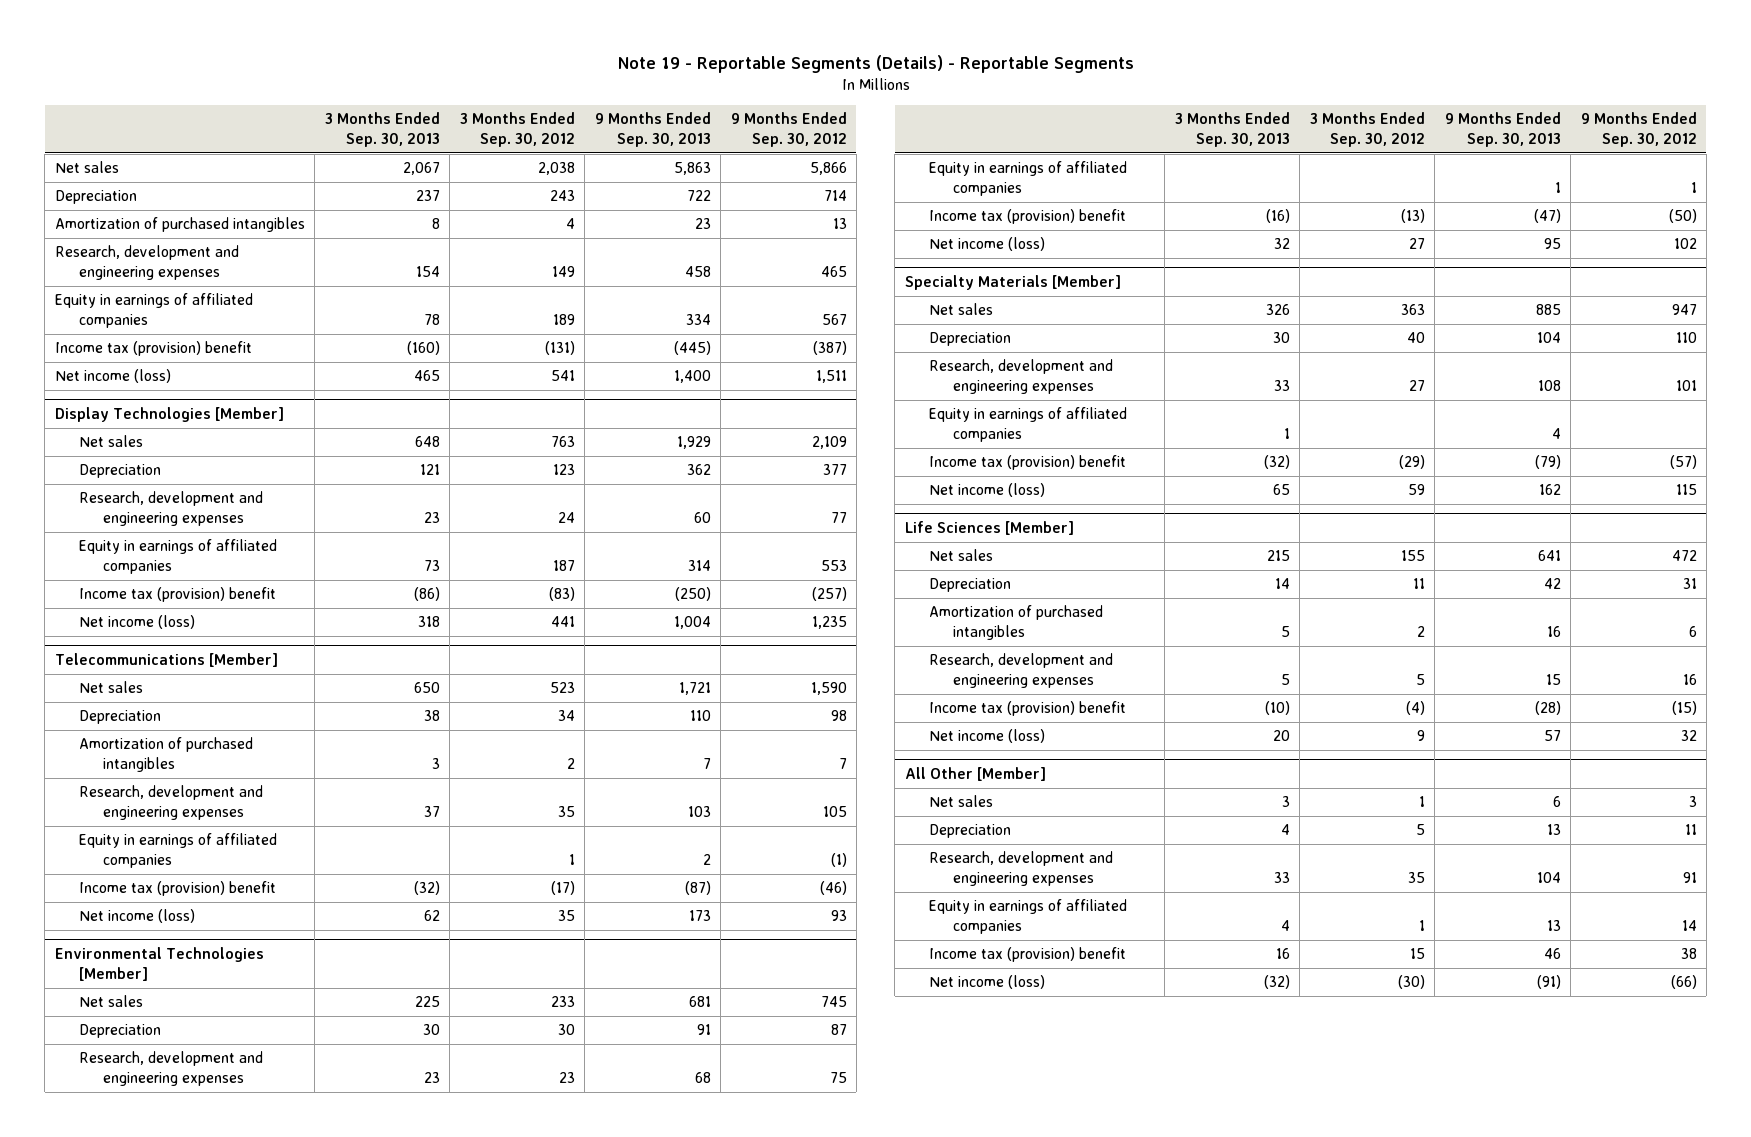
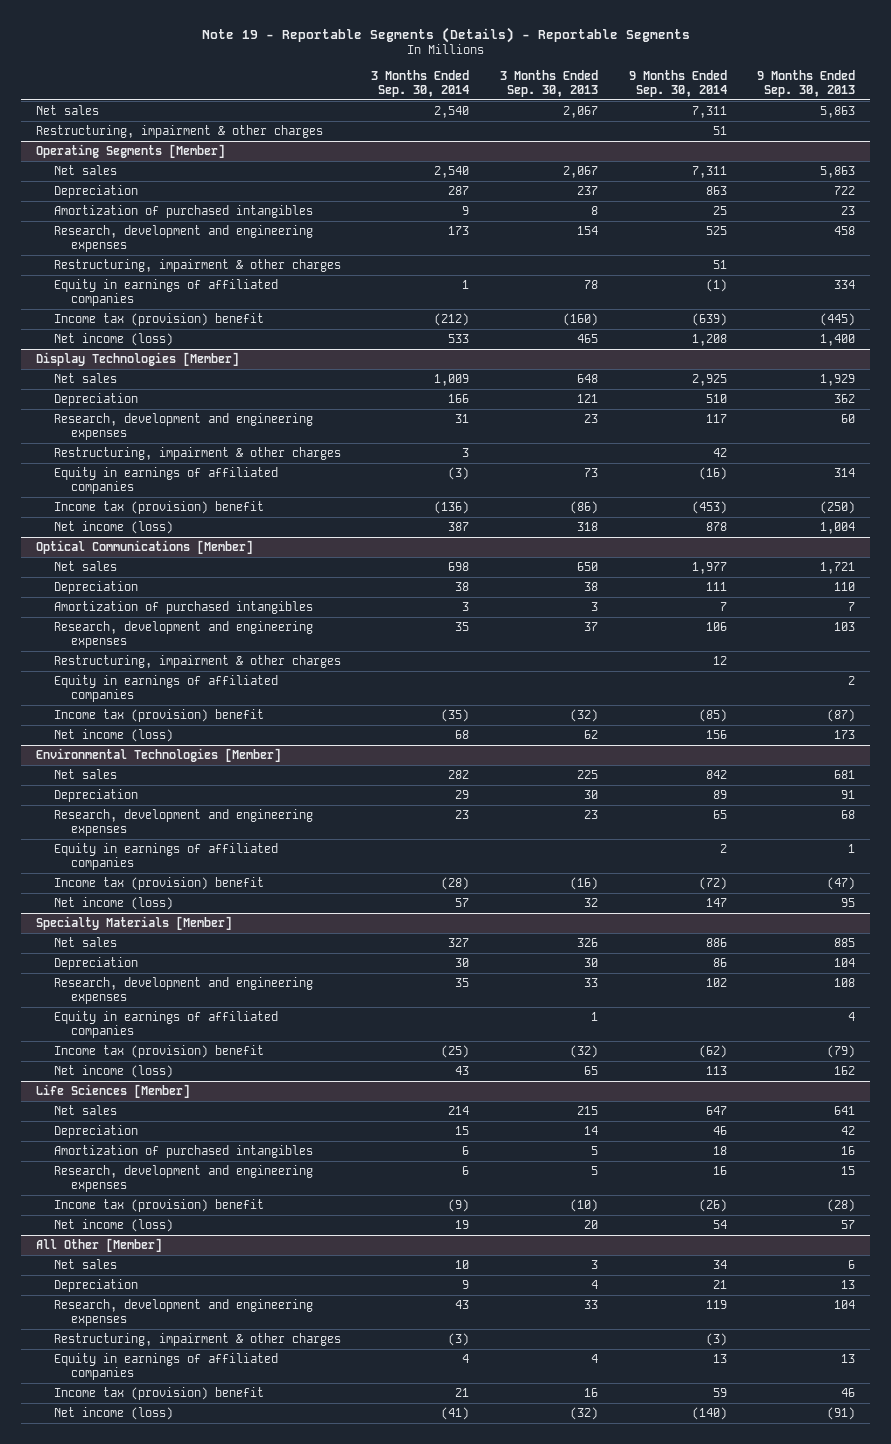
- | 3 Months Ended Sep. 30, 2013 | 3 Months Ended Sep. 30, 2012 | 9 Months Ended Sep. 30, 2013 | 9 Months Ended Sep. 30, 2012
+ | 3 Months Ended Sep. 30, 2014 | 3 Months Ended Sep. 30, 2013 | 9 Months Ended Sep. 30, 2014 | 9 Months Ended Sep. 30, 2013
+ Restructuring, impairment & other charges | | | 51 |
+ Operating Segments [Member]
+ Net sales | 2,540 | 2,067 | 7,311 | 5,863
+ Restructuring, impairment & other charges | | | 51 |
@ Display Technologies [Member]
+ Restructuring, impairment & other charges | 3 | | 42 |
- Telecommunications [Member]
+ Optical Communications [Member]
+ Restructuring, impairment & other charges | | | 12 |
@ All Other [Member]
+ Restructuring, impairment & other charges | (3) | | (3) |

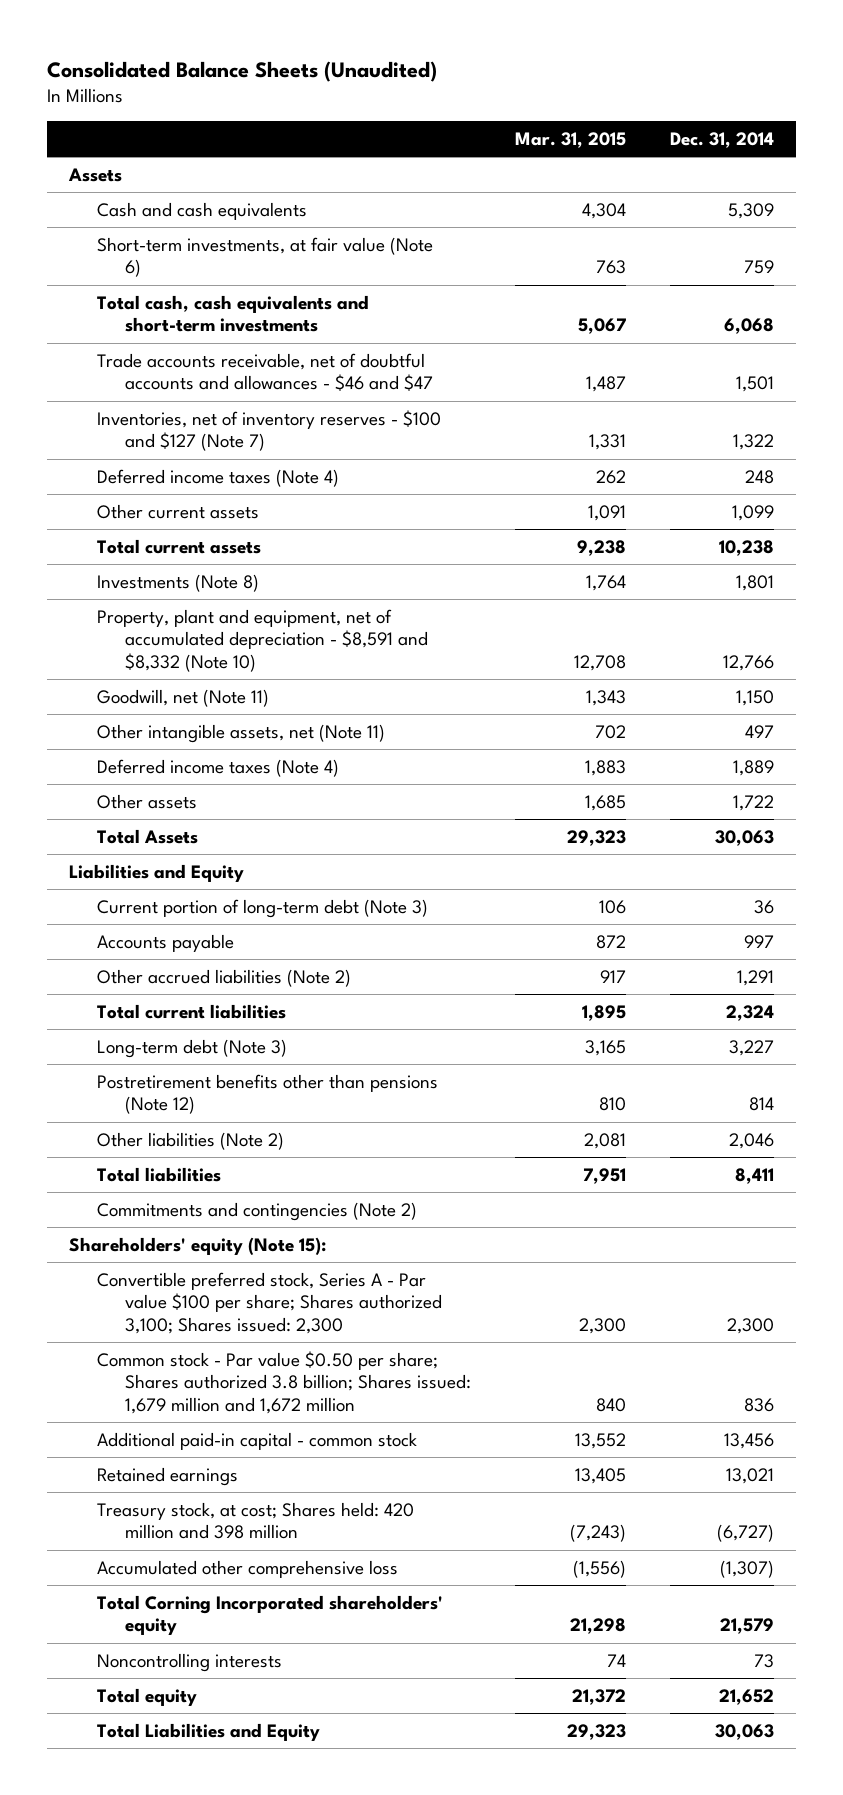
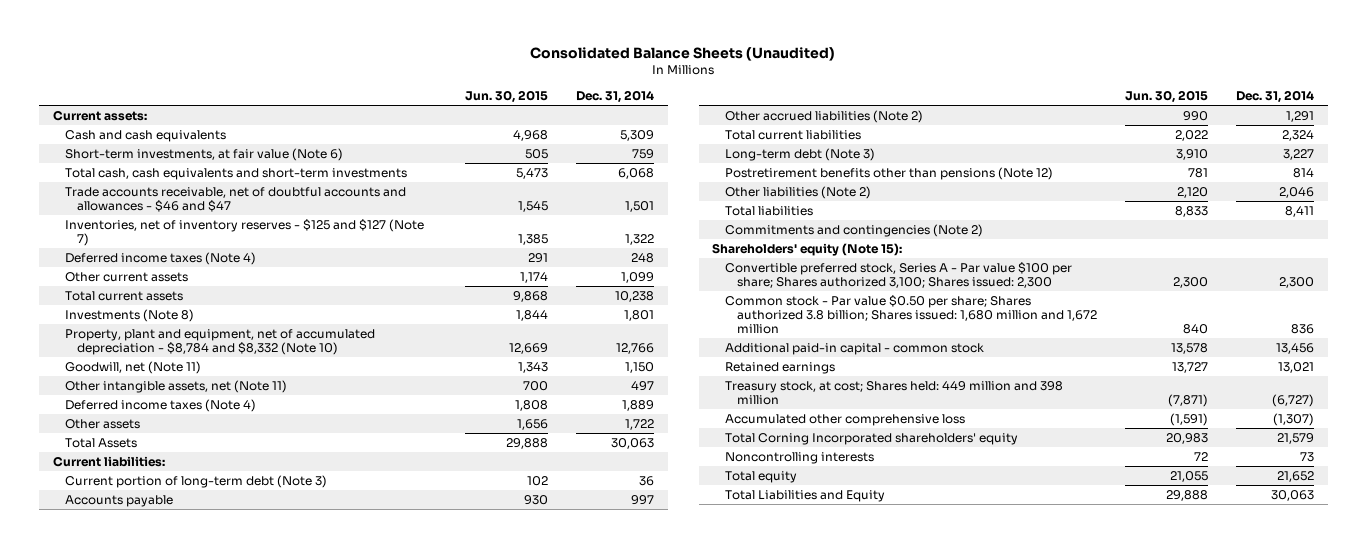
- | Mar. 31, 2015 | Dec. 31, 2014
+ | Jun. 30, 2015 | Dec. 31, 2014
- Assets
+ Current assets:
- Inventories, net of inventory reserves - $100 and $127 (Note 7) | 1,331 | 1,322
+ Inventories, net of inventory reserves - $125 and $127 (Note 7) | 1,385 | 1,322
- Property, plant and equipment, net of accumulated depreciation - $8,591 and $8,332 (Note 10) | 12,708 | 12,766
+ Property, plant and equipment, net of accumulated depreciation - $8,784 and $8,332 (Note 10) | 12,669 | 12,766
- Liabilities and Equity
+ Current liabilities:
- Common stock - Par value $0.50 per share; Shares authorized 3.8 billion; Shares issued: 1,679 million and 1,672 million | 840 | 836
+ Common stock - Par value $0.50 per share; Shares authorized 3.8 billion; Shares issued: 1,680 million and 1,672 million | 840 | 836
- Treasury stock, at cost; Shares held: 420 million and 398 million | (7,243) | (6,727)
+ Treasury stock, at cost; Shares held: 449 million and 398 million | (7,871) | (6,727)

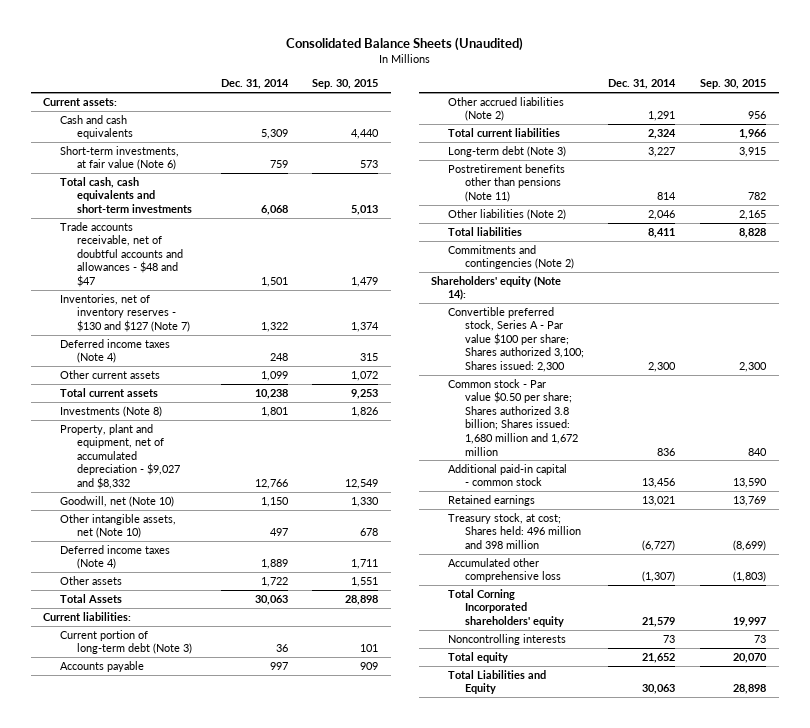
- | Jun. 30, 2015 | Dec. 31, 2014
+ | Dec. 31, 2014 | Sep. 30, 2015
- Trade accounts receivable, net of doubtful accounts and allowances - $46 and $47 | 1,545 | 1,501
- Inventories, net of inventory reserves - $125 and $127 (Note 7) | 1,385 | 1,322
+ Trade accounts receivable, net of doubtful accounts and allowances - $48 and $47 | 1,501 | 1,479
+ Inventories, net of inventory reserves - $130 and $127 (Note 7) | 1,322 | 1,374
- Property, plant and equipment, net of accumulated depreciation - $8,784 and $8,332 (Note 10) | 12,669 | 12,766
- Goodwill, net (Note 11) | 1,343 | 1,150
- Other intangible assets, net (Note 11) | 700 | 497
+ Property, plant and equipment, net of accumulated depreciation - $9,027 and $8,332 | 12,766 | 12,549
+ Goodwill, net (Note 10) | 1,150 | 1,330
+ Other intangible assets, net (Note 10) | 497 | 678
- Postretirement benefits other than pensions (Note 12) | 781 | 814
+ Postretirement benefits other than pensions (Note 11) | 814 | 782
- Shareholders' equity (Note 15):
+ Shareholders' equity (Note 14):
- Treasury stock, at cost; Shares held: 449 million and 398 million | (7,871) | (6,727)
+ Treasury stock, at cost; Shares held: 496 million and 398 million | (6,727) | (8,699)

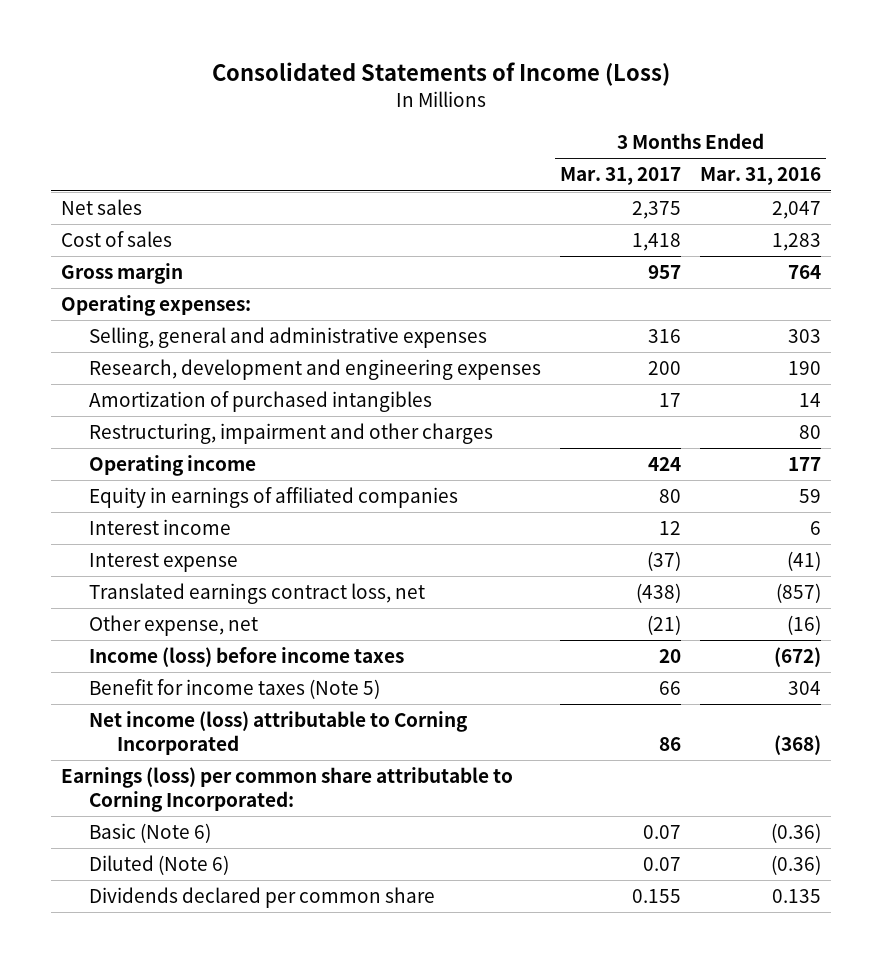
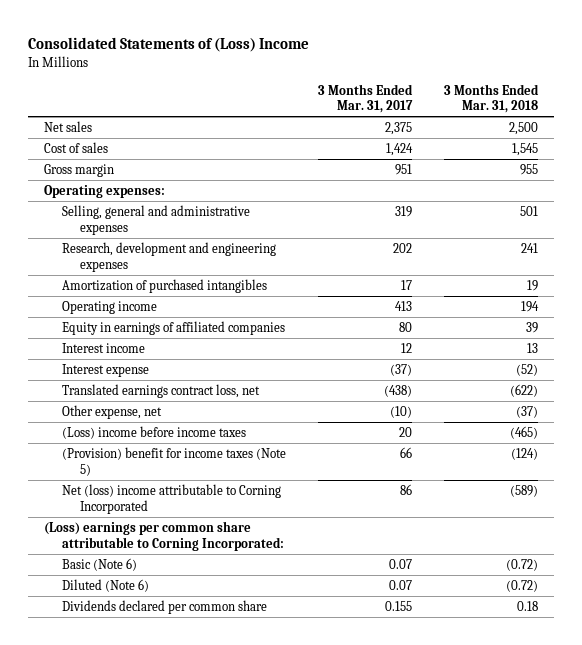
- Consolidated Statements of Income (Loss)
+ Consolidated Statements of (Loss) Income
- | 3 Months Ended Mar. 31, 2017 | 3 Months Ended Mar. 31, 2016
+ | 3 Months Ended Mar. 31, 2017 | 3 Months Ended Mar. 31, 2018
- Cost of sales | 1,418 | 1,283
- Gross margin | 957 | 764
+ Cost of sales | 1,424 | 1,545
+ Gross margin | 951 | 955
- Selling, general and administrative expenses | 316 | 303
- Research, development and engineering expenses | 200 | 190
+ Selling, general and administrative expenses | 319 | 501
+ Research, development and engineering expenses | 202 | 241
- Restructuring, impairment and other charges | | 80
- Operating income | 424 | 177
+ Operating income | 413 | 194
- Other expense, net | (21) | (16)
- Income (loss) before income taxes | 20 | (672)
- Benefit for income taxes (Note 5) | 66 | 304
- Net income (loss) attributable to Corning Incorporated | 86 | (368)
- Earnings (loss) per common share attributable to Corning Incorporated:
+ Other expense, net | (10) | (37)
+ (Loss) income before income taxes | 20 | (465)
+ (Provision) benefit for income taxes (Note 5) | 66 | (124)
+ Net (loss) income attributable to Corning Incorporated | 86 | (589)
+ (Loss) earnings per common share attributable to Corning Incorporated:

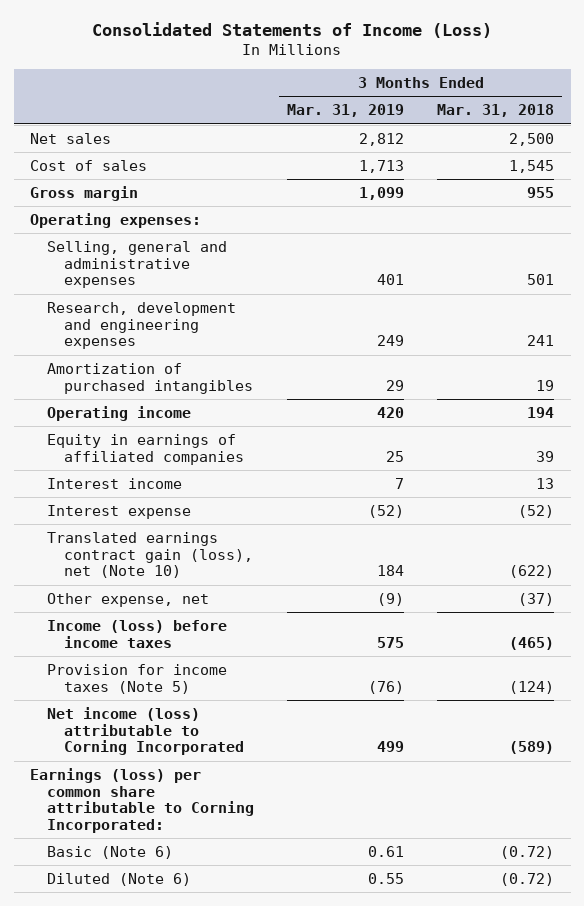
- Consolidated Statements of (Loss) Income
+ Consolidated Statements of Income (Loss)
- | 3 Months Ended Mar. 31, 2017 | 3 Months Ended Mar. 31, 2018
+ | 3 Months Ended Mar. 31, 2019 | 3 Months Ended Mar. 31, 2018
- Translated earnings contract loss, net | (438) | (622)
+ Translated earnings contract gain (loss), net (Note 10) | 184 | (622)
- (Loss) income before income taxes | 20 | (465)
- (Provision) benefit for income taxes (Note 5) | 66 | (124)
- Net (loss) income attributable to Corning Incorporated | 86 | (589)
- (Loss) earnings per common share attributable to Corning Incorporated:
+ Income (loss) before income taxes | 575 | (465)
+ Provision for income taxes (Note 5) | (76) | (124)
+ Net income (loss) attributable to Corning Incorporated | 499 | (589)
+ Earnings (loss) per common share attributable to Corning Incorporated:
- Dividends declared per common share | 0.155 | 0.18

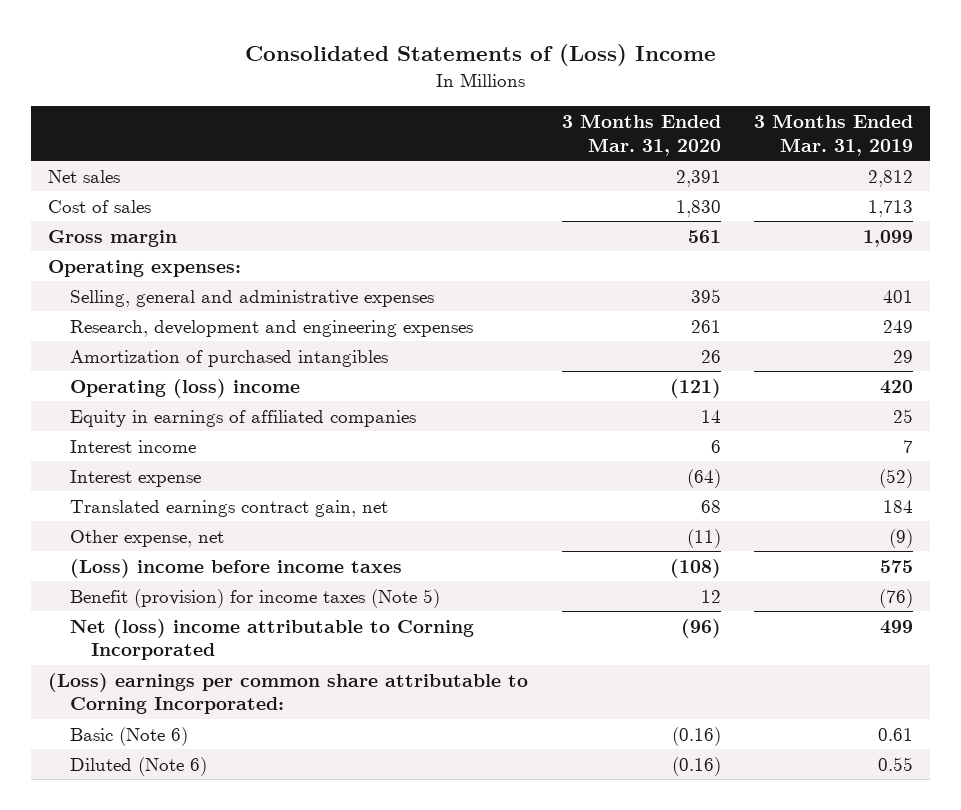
- Consolidated Statements of Income (Loss)
+ Consolidated Statements of (Loss) Income
- | 3 Months Ended Mar. 31, 2019 | 3 Months Ended Mar. 31, 2018
+ | 3 Months Ended Mar. 31, 2020 | 3 Months Ended Mar. 31, 2019
- Operating income | 420 | 194
+ Operating (loss) income | (121) | 420
- Translated earnings contract gain (loss), net (Note 10) | 184 | (622)
+ Translated earnings contract gain, net | 68 | 184
- Income (loss) before income taxes | 575 | (465)
- Provision for income taxes (Note 5) | (76) | (124)
- Net income (loss) attributable to Corning Incorporated | 499 | (589)
- Earnings (loss) per common share attributable to Corning Incorporated:
+ (Loss) income before income taxes | (108) | 575
+ Benefit (provision) for income taxes (Note 5) | 12 | (76)
+ Net (loss) income attributable to Corning Incorporated | (96) | 499
+ (Loss) earnings per common share attributable to Corning Incorporated:

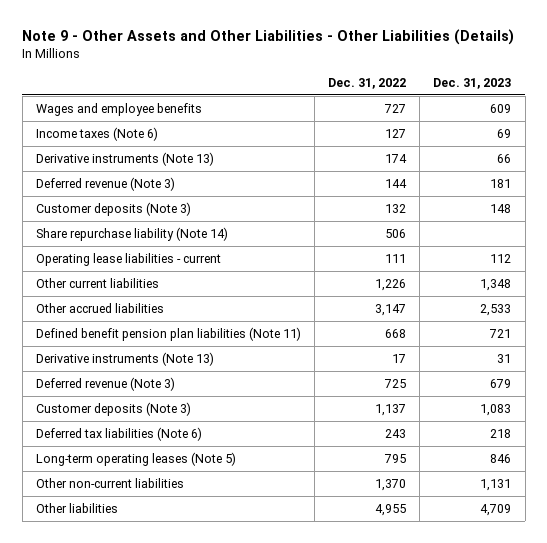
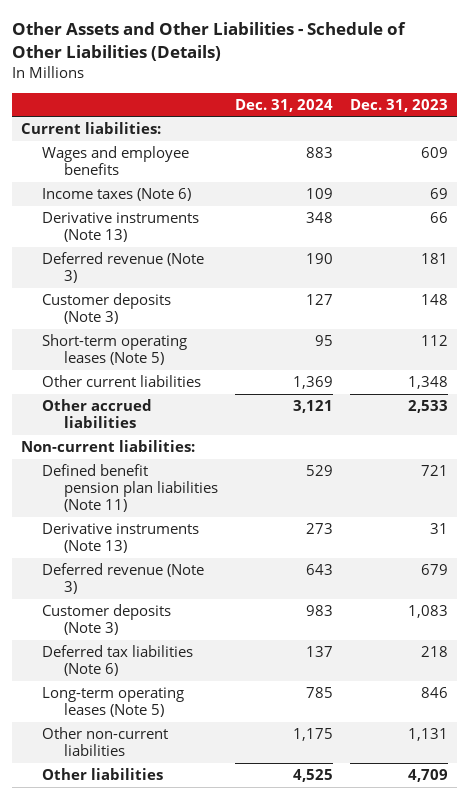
- Note 9 - Other Assets and Other Liabilities - Other Liabilities (Details)
+ Other Assets and Other Liabilities - Schedule of Other Liabilities (Details)
- | Dec. 31, 2022 | Dec. 31, 2023
+ | Dec. 31, 2024 | Dec. 31, 2023
+ Current liabilities:
- Share repurchase liability (Note 14) | 506 |
- Operating lease liabilities - current | 111 | 112
+ Short-term operating leases (Note 5) | 95 | 112
+ Non-current liabilities:

